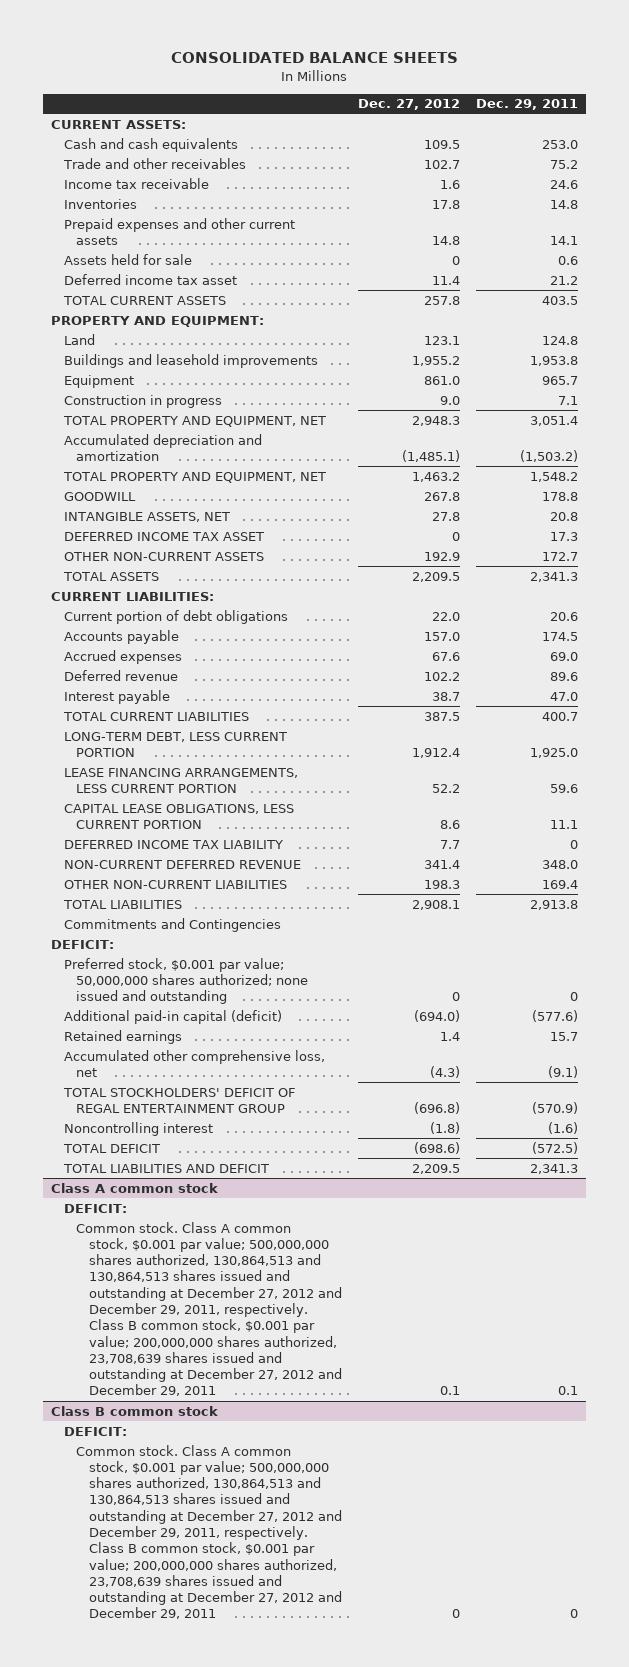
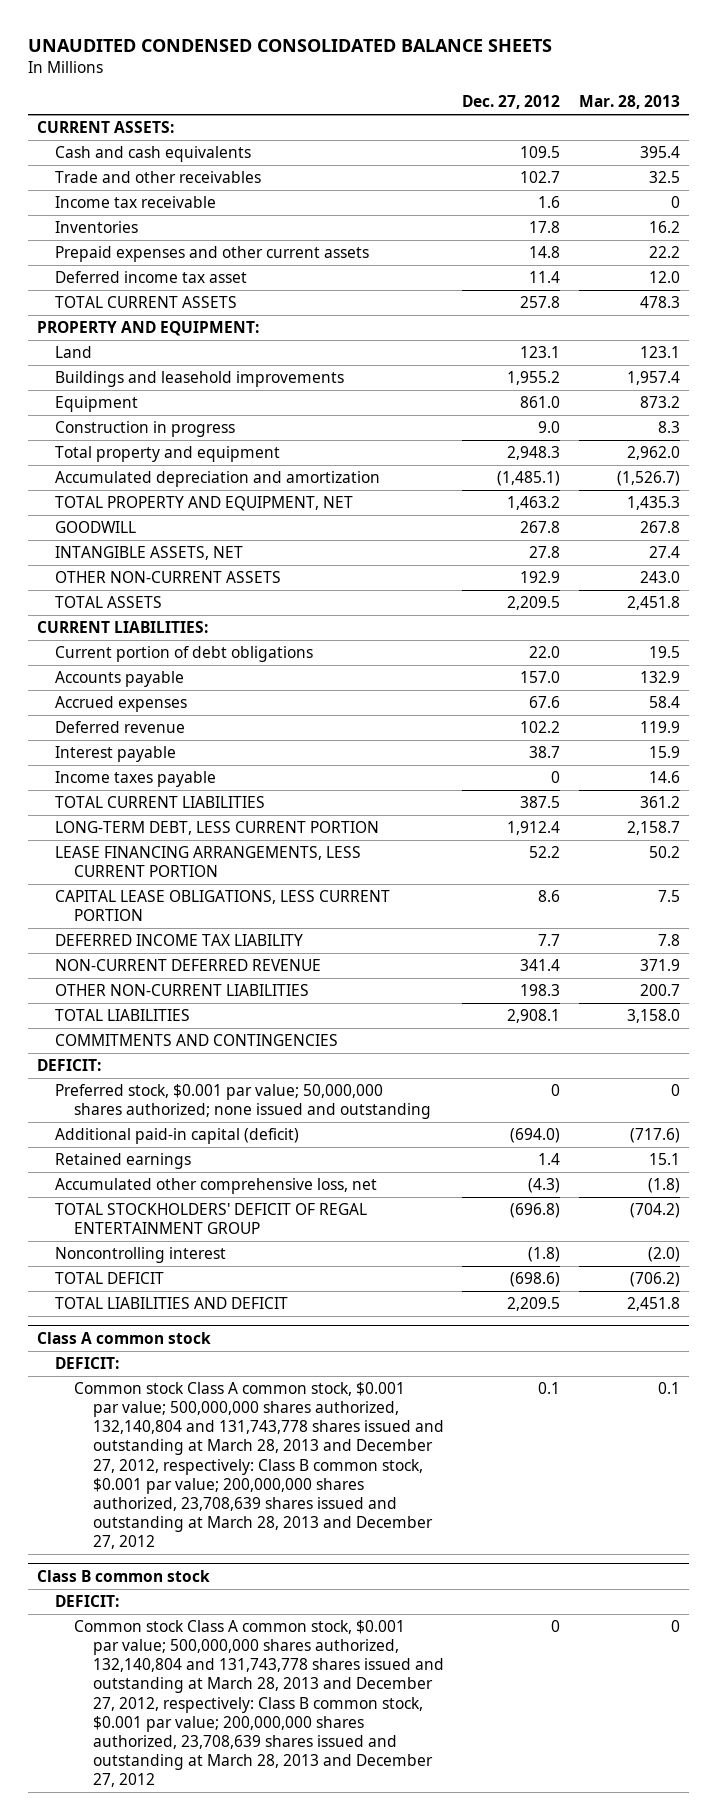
- CONSOLIDATED BALANCE SHEETS
+ UNAUDITED CONDENSED CONSOLIDATED BALANCE SHEETS
- | Dec. 27, 2012 | Dec. 29, 2011
+ | Dec. 27, 2012 | Mar. 28, 2013
- Assets held for sale | 0 | 0.6
- TOTAL PROPERTY AND EQUIPMENT, NET | 2,948.3 | 3,051.4
+ Total property and equipment | 2,948.3 | 2,962.0
- DEFERRED INCOME TAX ASSET | 0 | 17.3
+ Income taxes payable | 0 | 14.6
- Commitments and Contingencies
+ COMMITMENTS AND CONTINGENCIES
@ Class A common stock
- Common stock. Class A common stock, $0.001 par value; 500,000,000 shares authorized, 130,864,513 and 130,864,513 shares issued and outstanding at December 27, 2012 and December 29, 2011, respectively. Class B common stock, $0.001 par value; 200,000,000 shares authorized, 23,708,639 shares issued and outstanding at December 27, 2012 and December 29, 2011 | 0.1 | 0.1
+ Common stock Class A common stock, $0.001 par value; 500,000,000 shares authorized, 132,140,804 and 131,743,778 shares issued and outstanding at March 28, 2013 and December 27, 2012, respectively: Class B common stock, $0.001 par value; 200,000,000 shares authorized, 23,708,639 shares issued and outstanding at March 28, 2013 and December 27, 2012 | 0.1 | 0.1
@ Class B common stock
- Common stock. Class A common stock, $0.001 par value; 500,000,000 shares authorized, 130,864,513 and 130,864,513 shares issued and outstanding at December 27, 2012 and December 29, 2011, respectively. Class B common stock, $0.001 par value; 200,000,000 shares authorized, 23,708,639 shares issued and outstanding at December 27, 2012 and December 29, 2011 | 0 | 0
+ Common stock Class A common stock, $0.001 par value; 500,000,000 shares authorized, 132,140,804 and 131,743,778 shares issued and outstanding at March 28, 2013 and December 27, 2012, respectively: Class B common stock, $0.001 par value; 200,000,000 shares authorized, 23,708,639 shares issued and outstanding at March 28, 2013 and December 27, 2012 | 0 | 0

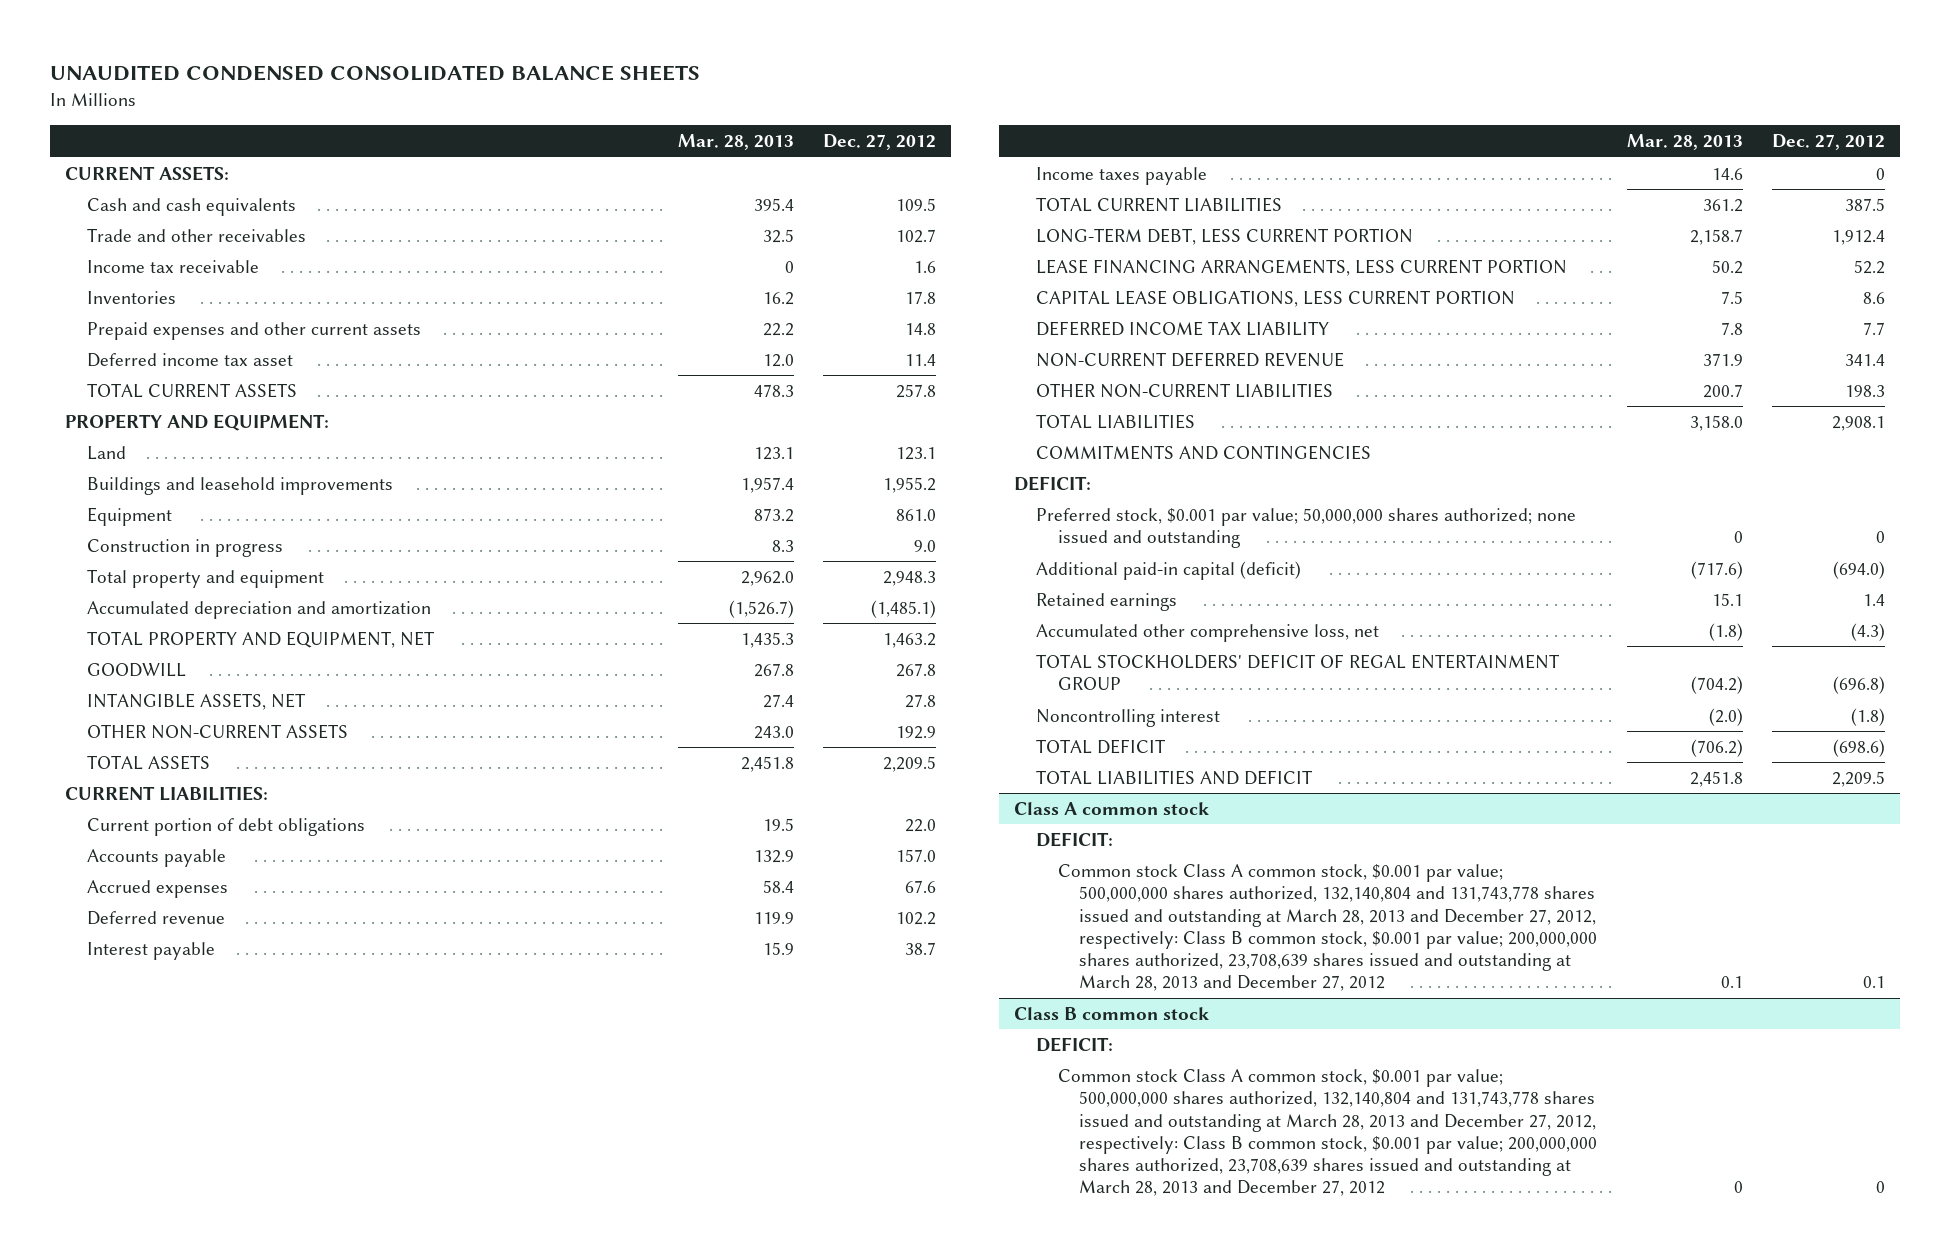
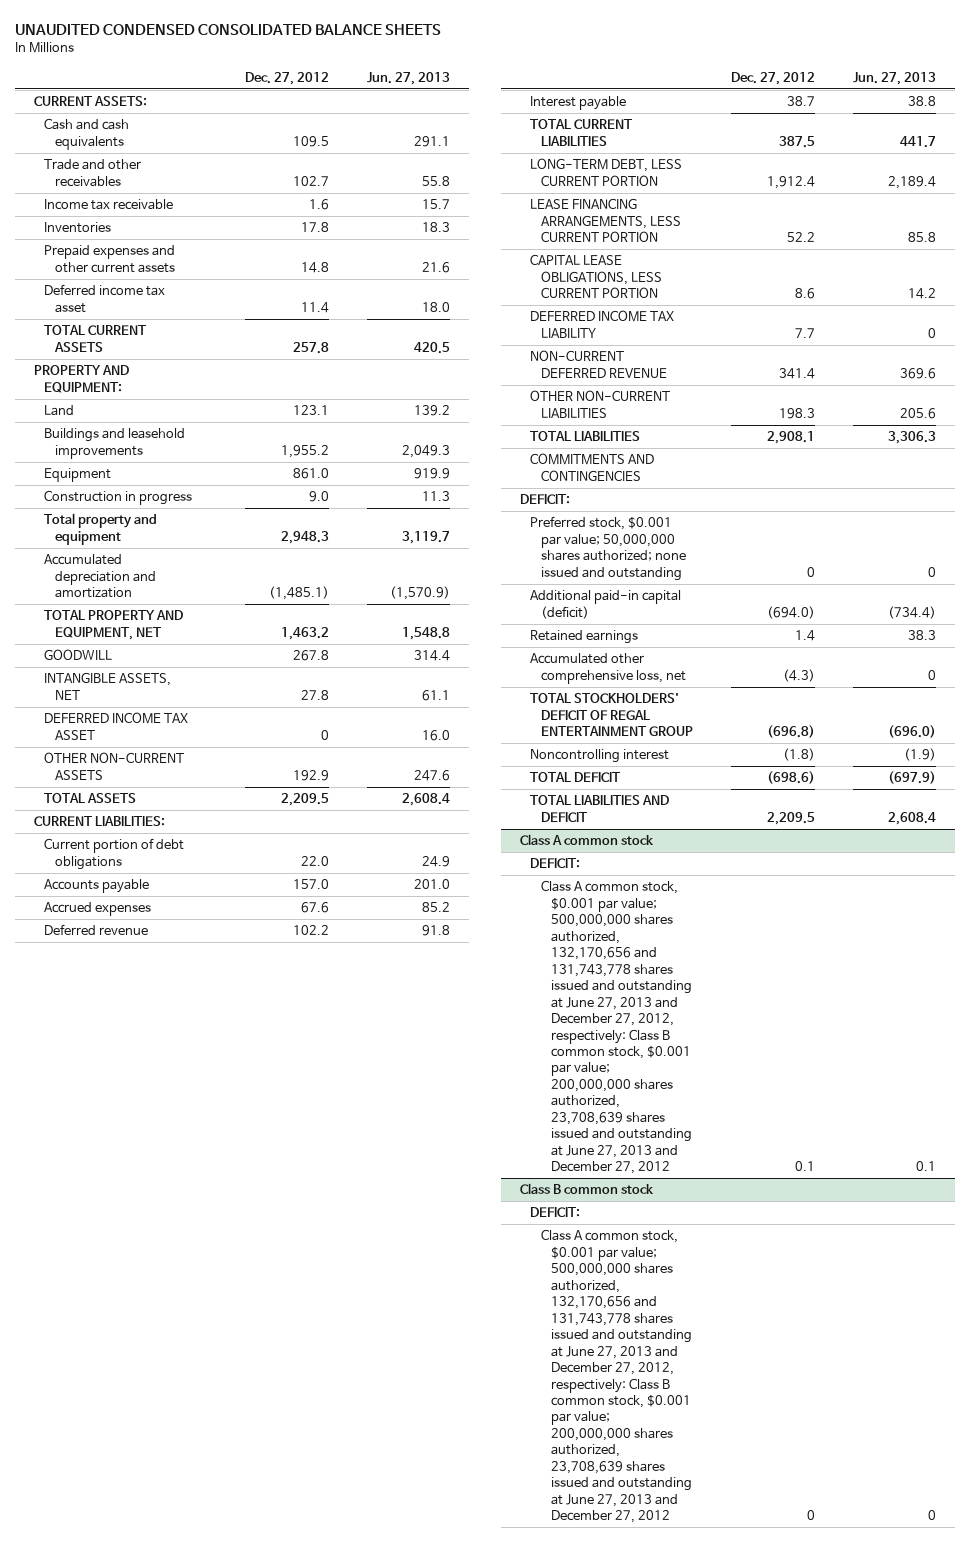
- | Mar. 28, 2013 | Dec. 27, 2012
+ | Dec. 27, 2012 | Jun. 27, 2013
+ DEFERRED INCOME TAX ASSET | 0 | 16.0
- Income taxes payable | 14.6 | 0
@ Class A common stock
- Common stock Class A common stock, $0.001 par value; 500,000,000 shares authorized, 132,140,804 and 131,743,778 shares issued and outstanding at March 28, 2013 and December 27, 2012, respectively: Class B common stock, $0.001 par value; 200,000,000 shares authorized, 23,708,639 shares issued and outstanding at March 28, 2013 and December 27, 2012 | 0.1 | 0.1
+ Class A common stock, $0.001 par value; 500,000,000 shares authorized, 132,170,656 and 131,743,778 shares issued and outstanding at June 27, 2013 and December 27, 2012, respectively: Class B common stock, $0.001 par value; 200,000,000 shares authorized, 23,708,639 shares issued and outstanding at June 27, 2013 and December 27, 2012 | 0.1 | 0.1
@ Class B common stock
- Common stock Class A common stock, $0.001 par value; 500,000,000 shares authorized, 132,140,804 and 131,743,778 shares issued and outstanding at March 28, 2013 and December 27, 2012, respectively: Class B common stock, $0.001 par value; 200,000,000 shares authorized, 23,708,639 shares issued and outstanding at March 28, 2013 and December 27, 2012 | 0 | 0
+ Class A common stock, $0.001 par value; 500,000,000 shares authorized, 132,170,656 and 131,743,778 shares issued and outstanding at June 27, 2013 and December 27, 2012, respectively: Class B common stock, $0.001 par value; 200,000,000 shares authorized, 23,708,639 shares issued and outstanding at June 27, 2013 and December 27, 2012 | 0 | 0

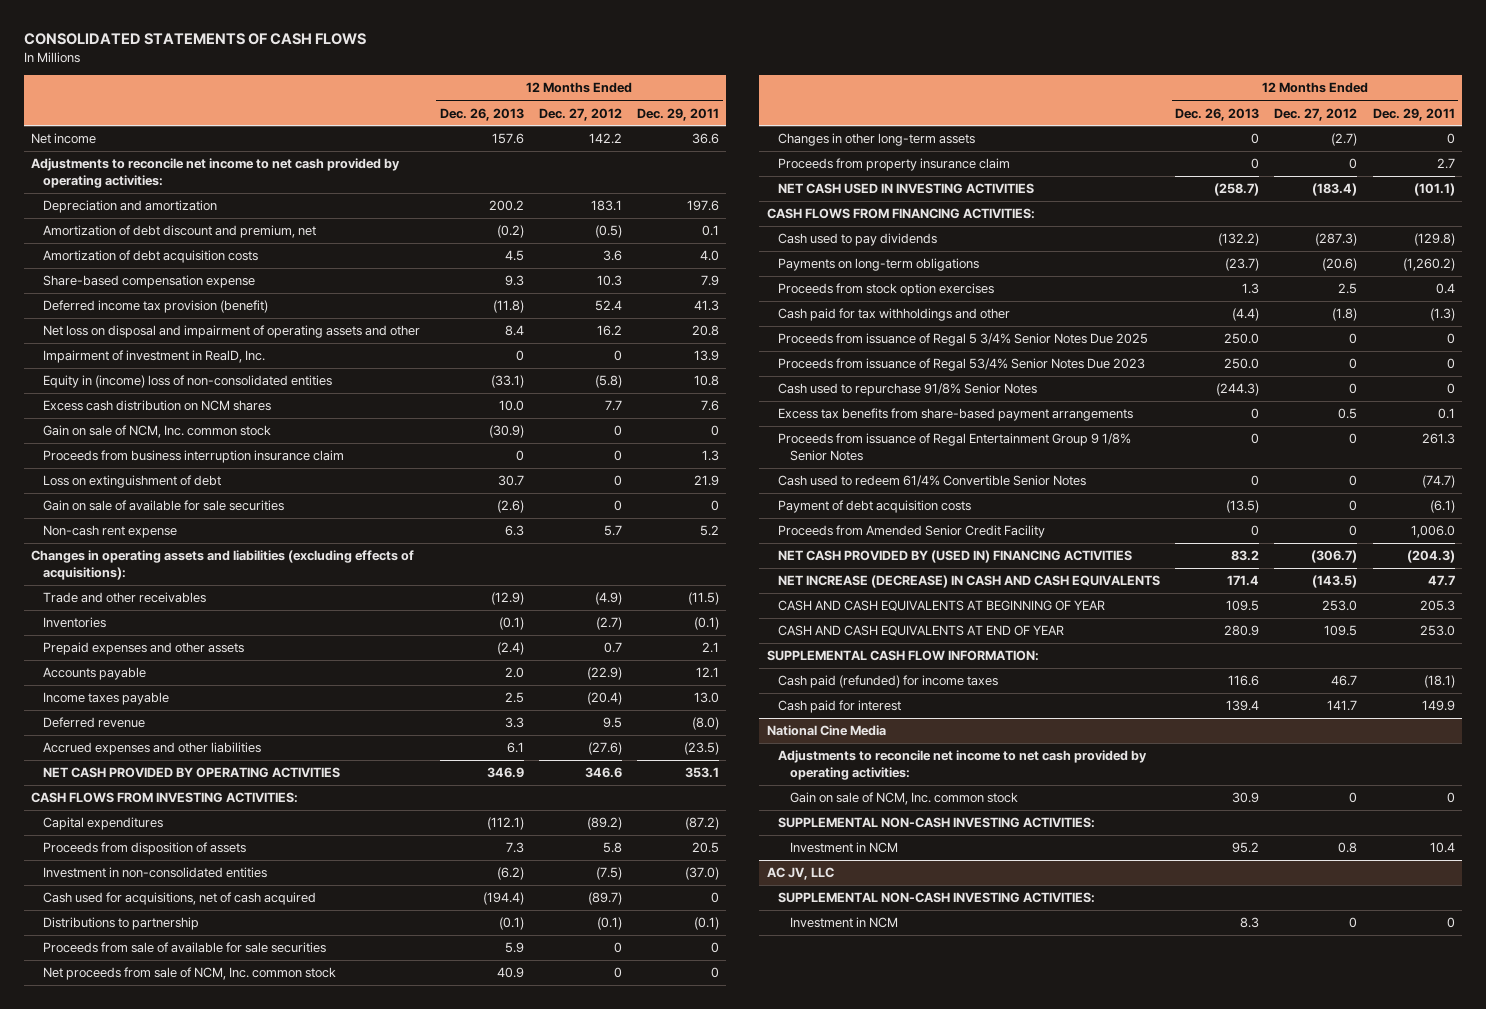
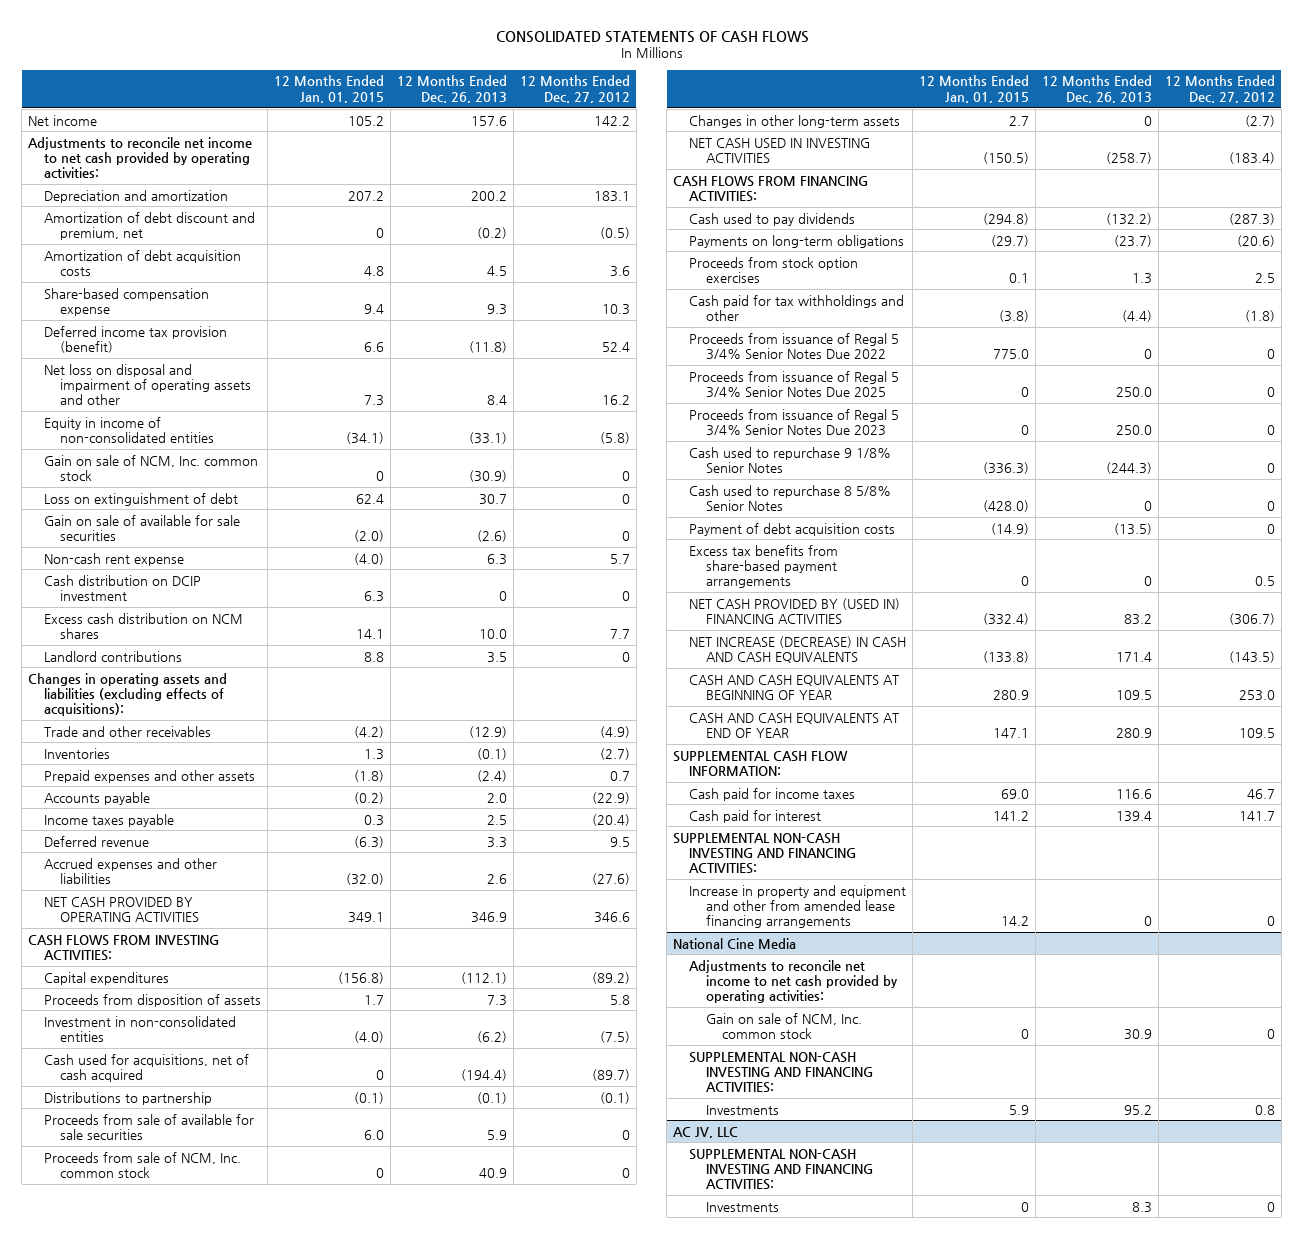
- | 12 Months Ended Dec. 26, 2013 | 12 Months Ended Dec. 27, 2012 | 12 Months Ended Dec. 29, 2011
+ | 12 Months Ended Jan. 01, 2015 | 12 Months Ended Dec. 26, 2013 | 12 Months Ended Dec. 27, 2012
- Impairment of investment in RealD, Inc. | 0 | 0 | 13.9
- Equity in (income) loss of non-consolidated entities | (33.1) | (5.8) | 10.8
+ Equity in income of non-consolidated entities | (34.1) | (33.1) | (5.8)
- Proceeds from business interruption insurance claim | 0 | 0 | 1.3
+ Cash distribution on DCIP investment | 6.3 | 0 | 0
moved down: Excess cash distribution on NCM shares | 14.1 | 10.0 | 7.7
+ Landlord contributions | 8.8 | 3.5 | 0
- Accrued expenses and other liabilities | 6.1 | (27.6) | (23.5)
+ Accrued expenses and other liabilities | (32.0) | 2.6 | (27.6)
- Net proceeds from sale of NCM, Inc. common stock | 40.9 | 0 | 0
+ Proceeds from sale of NCM, Inc. common stock | 0 | 40.9 | 0
- Proceeds from property insurance claim | 0 | 0 | 2.7
+ Proceeds from issuance of Regal 5 3/4% Senior Notes Due 2022 | 775.0 | 0 | 0
- Proceeds from issuance of Regal 53/4% Senior Notes Due 2023 | 250.0 | 0 | 0
- Cash used to repurchase 91/8% Senior Notes | (244.3) | 0 | 0
- Proceeds from issuance of Regal Entertainment Group 9 1/8% Senior Notes | 0 | 0 | 261.3
- Cash used to redeem 61/4% Convertible Senior Notes | 0 | 0 | (74.7)
+ Proceeds from issuance of Regal 5 3/4% Senior Notes Due 2023 | 0 | 250.0 | 0
+ Cash used to repurchase 9 1/8% Senior Notes | (336.3) | (244.3) | 0
+ Cash used to repurchase 8 5/8% Senior Notes | (428.0) | 0 | 0
- Proceeds from Amended Senior Credit Facility | 0 | 0 | 1,006.0
moved down: Excess tax benefits from share-based payment arrangements | 0 | 0 | 0.5
- Cash paid (refunded) for income taxes | 116.6 | 46.7 | (18.1)
+ Cash paid for income taxes | 69.0 | 116.6 | 46.7
+ SUPPLEMENTAL NON-CASH INVESTING AND FINANCING ACTIVITIES:
+ Increase in property and equipment and other from amended lease financing arrangements | 14.2 | 0 | 0
@ National Cine Media
- SUPPLEMENTAL NON-CASH INVESTING ACTIVITIES:
- Investment in NCM | 95.2 | 0.8 | 10.4
+ SUPPLEMENTAL NON-CASH INVESTING AND FINANCING ACTIVITIES:
+ Investments | 5.9 | 95.2 | 0.8
@ AC JV, LLC
- SUPPLEMENTAL NON-CASH INVESTING ACTIVITIES:
- Investment in NCM | 8.3 | 0 | 0
+ SUPPLEMENTAL NON-CASH INVESTING AND FINANCING ACTIVITIES:
+ Investments | 0 | 8.3 | 0

